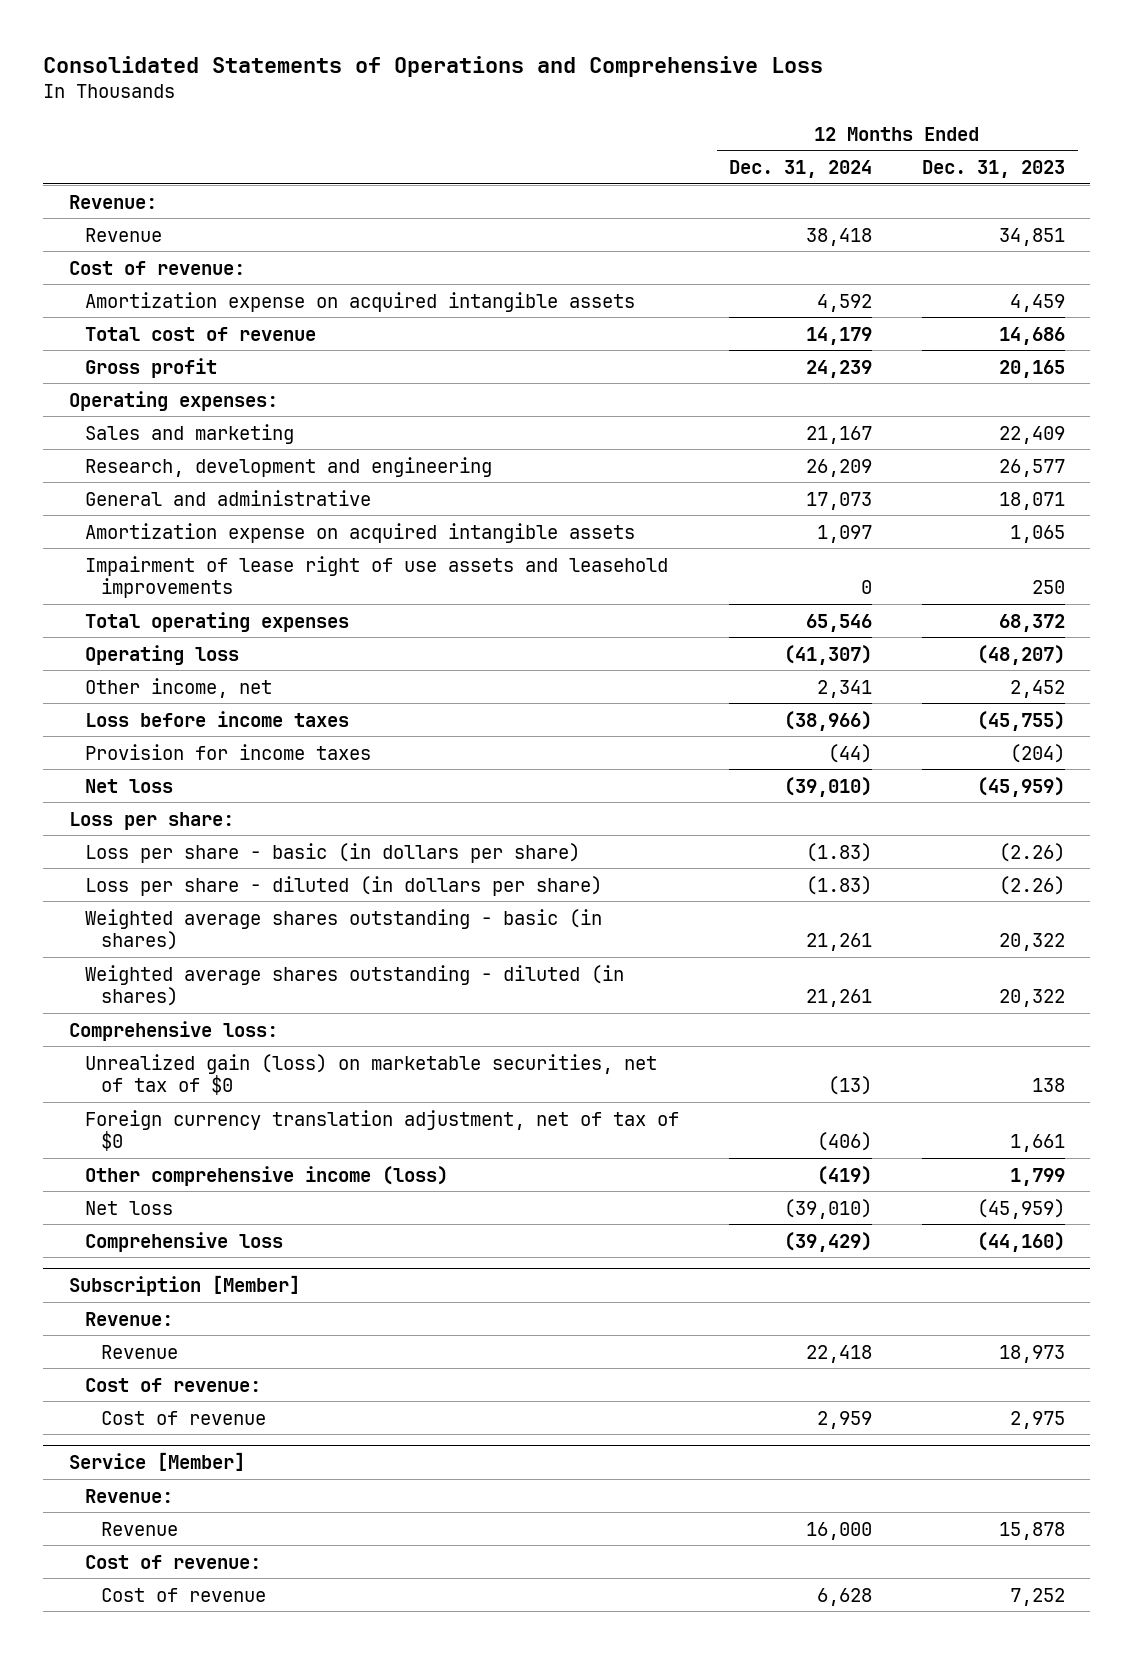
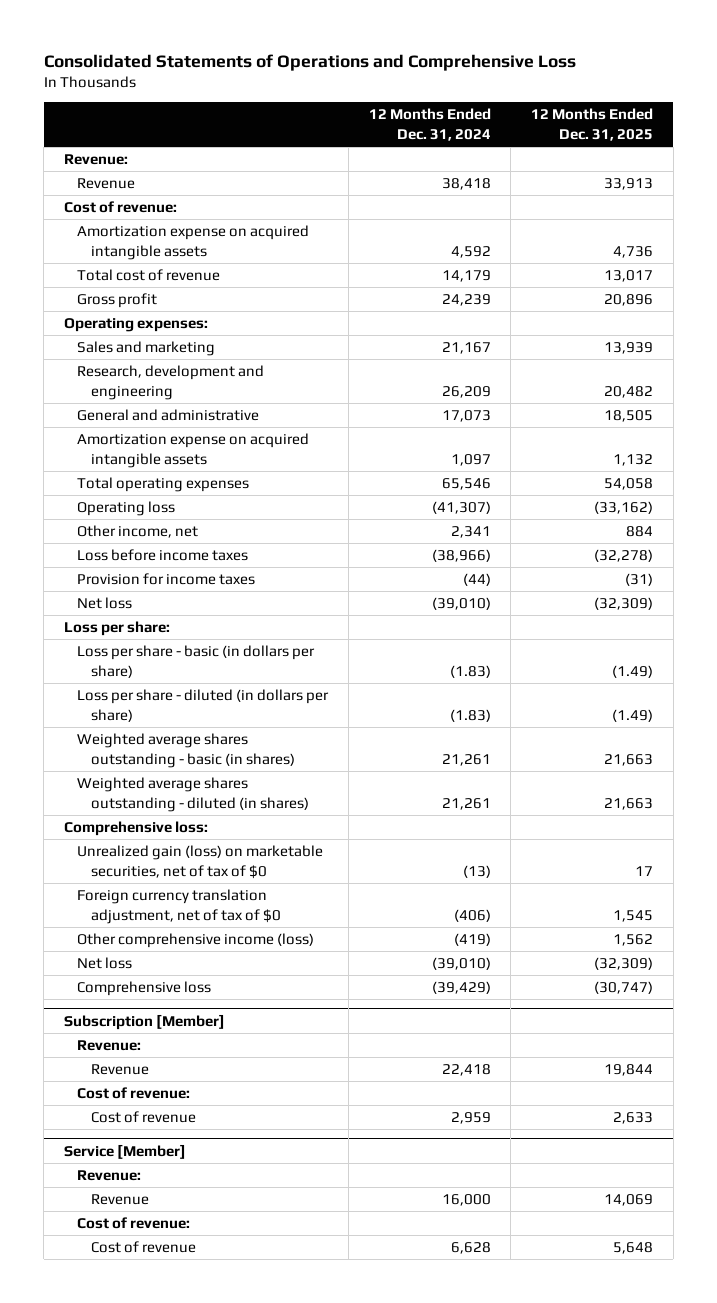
- | 12 Months Ended Dec. 31, 2024 | 12 Months Ended Dec. 31, 2023
+ | 12 Months Ended Dec. 31, 2024 | 12 Months Ended Dec. 31, 2025
- Impairment of lease right of use assets and leasehold improvements | 0 | 250

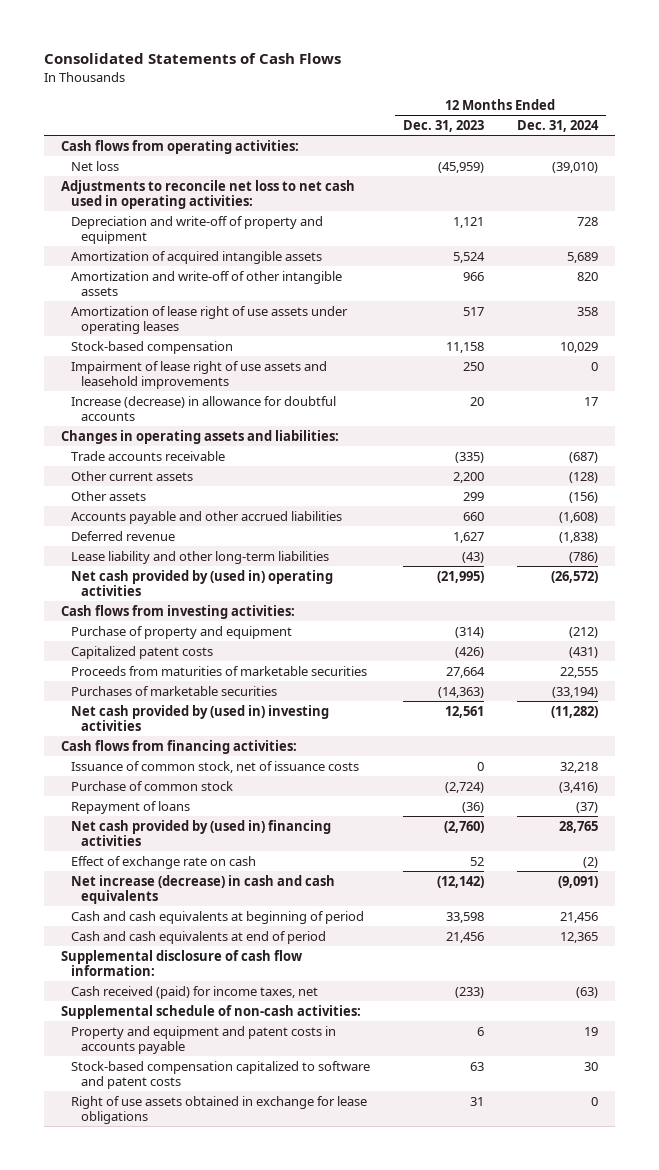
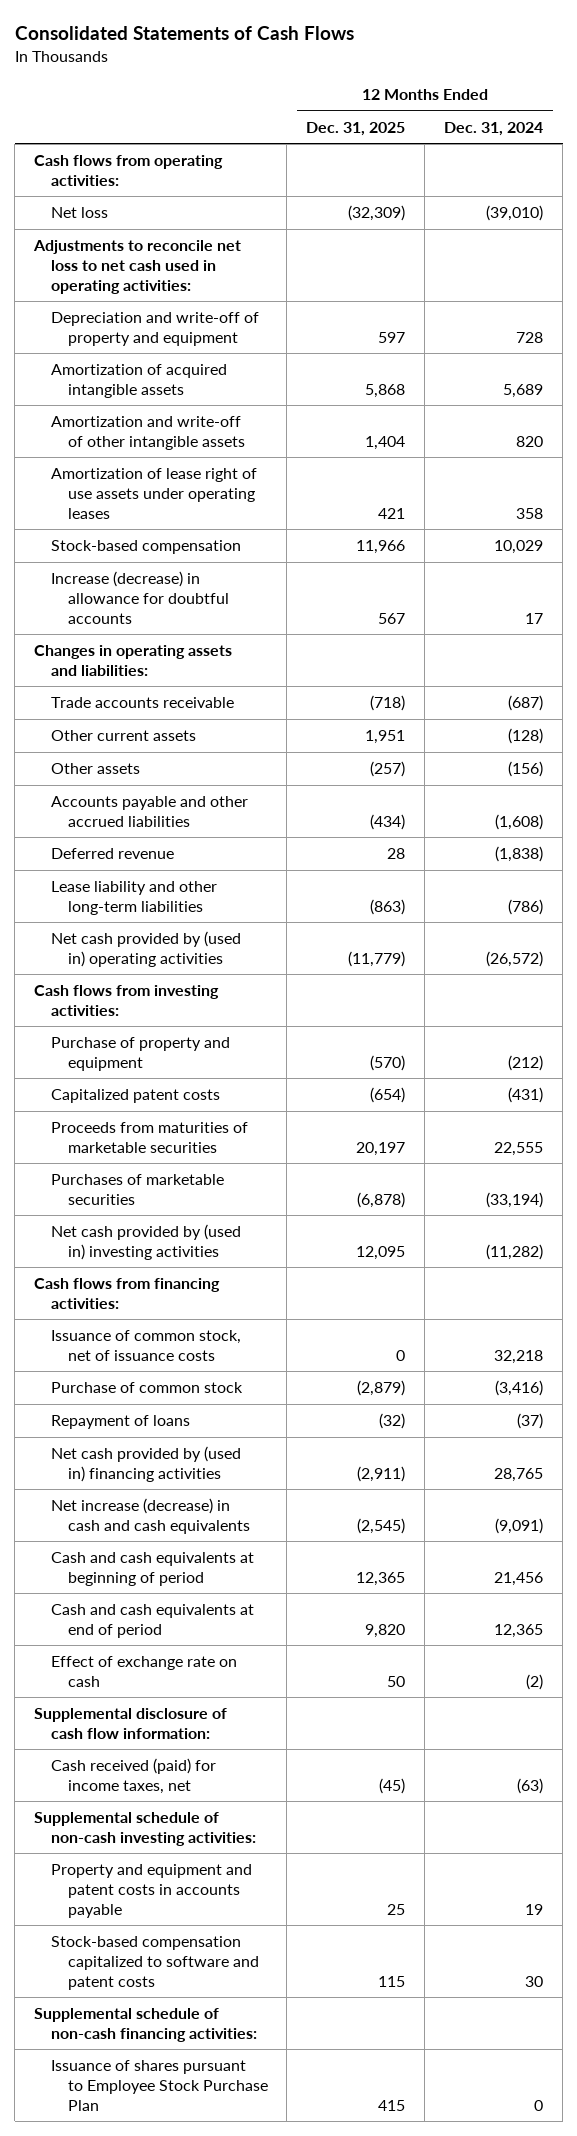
- | 12 Months Ended Dec. 31, 2023 | 12 Months Ended Dec. 31, 2024
+ | 12 Months Ended Dec. 31, 2025 | 12 Months Ended Dec. 31, 2024
- Impairment of lease right of use assets and leasehold improvements | 250 | 0
moved down: Effect of exchange rate on cash | 50 | (2)
- Supplemental schedule of non-cash activities:
+ Supplemental schedule of non-cash investing activities:
- Right of use assets obtained in exchange for lease obligations | 31 | 0
+ Supplemental schedule of non-cash financing activities:
+ Issuance of shares pursuant to Employee Stock Purchase Plan | 415 | 0

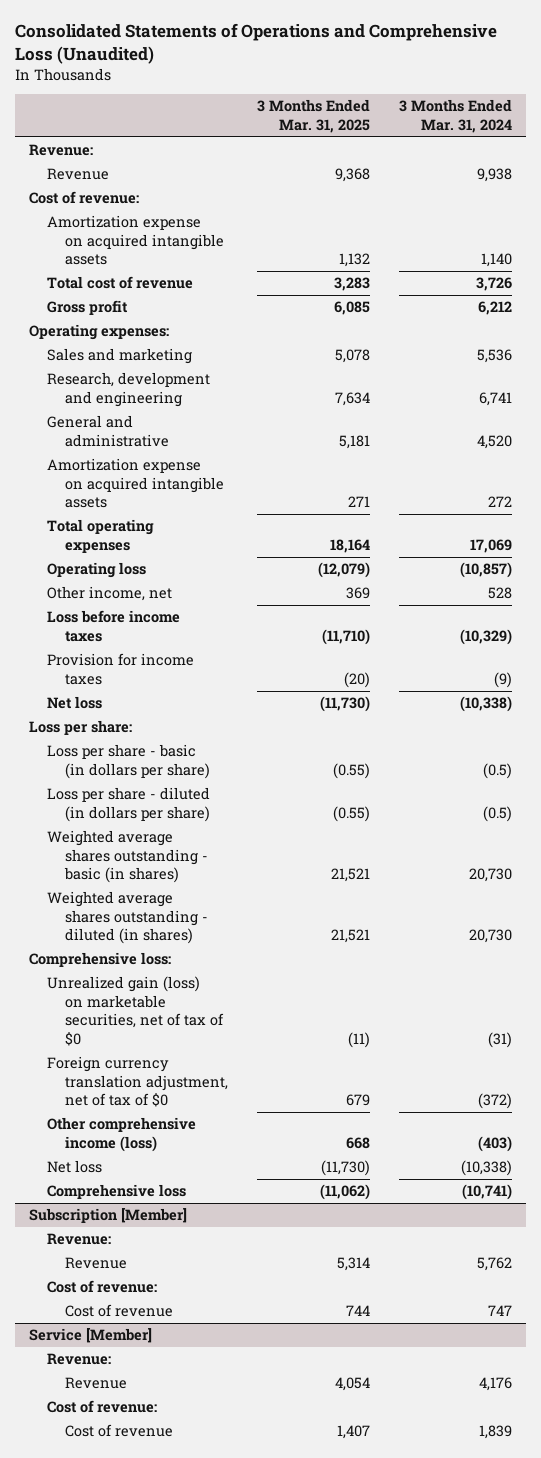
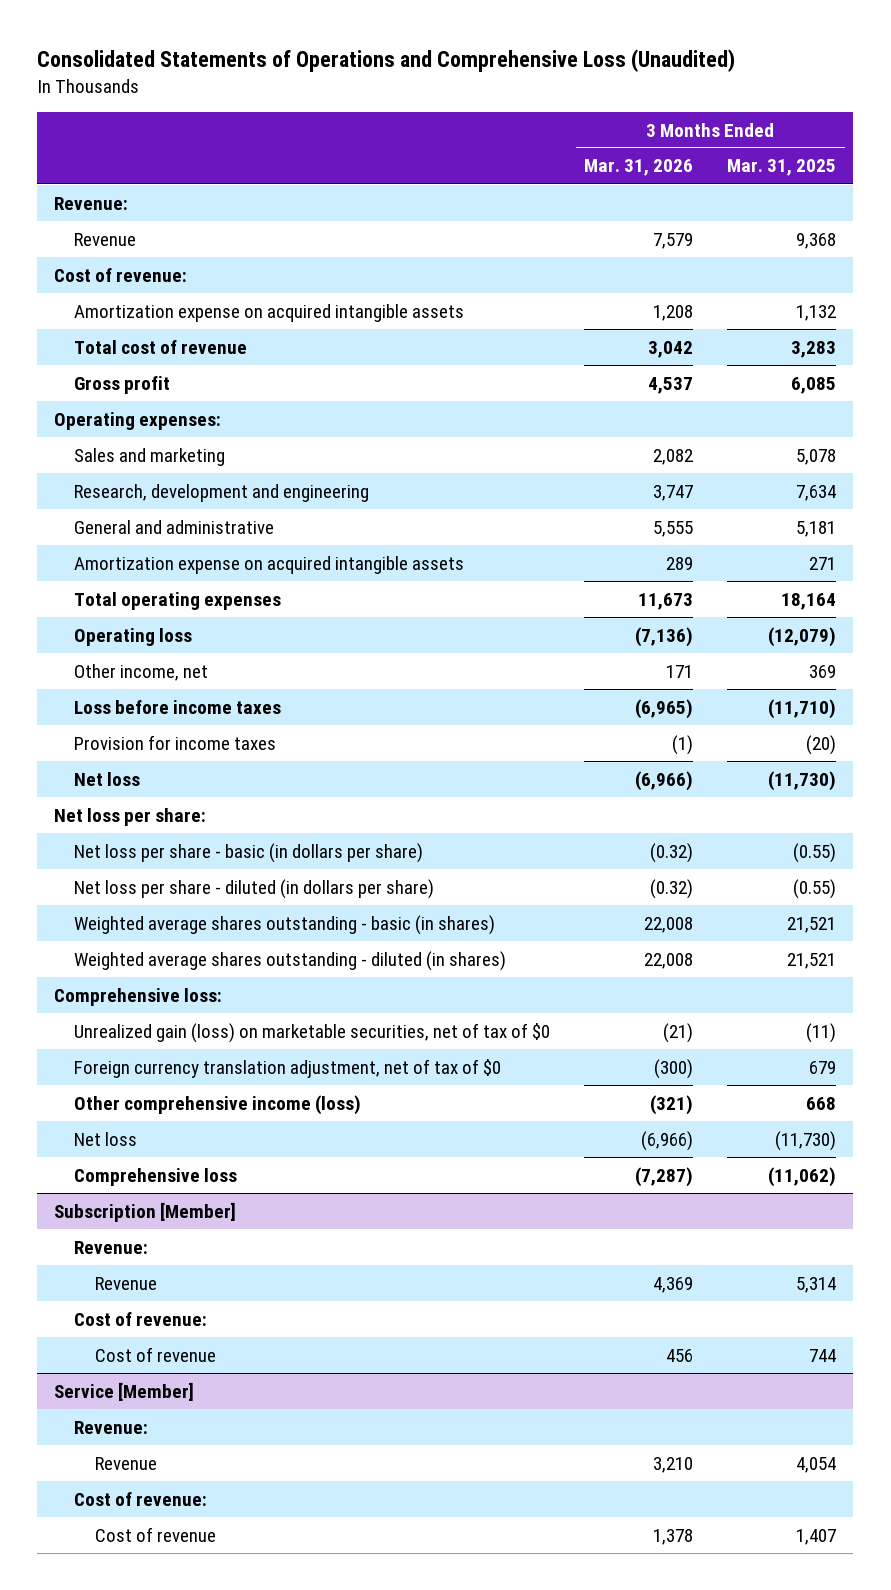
- | 3 Months Ended Mar. 31, 2025 | 3 Months Ended Mar. 31, 2024
+ | 3 Months Ended Mar. 31, 2026 | 3 Months Ended Mar. 31, 2025
- Loss per share:
- Loss per share - basic (in dollars per share) | (0.55) | (0.5)
- Loss per share - diluted (in dollars per share) | (0.55) | (0.5)
+ Net loss per share:
+ Net loss per share - basic (in dollars per share) | (0.32) | (0.55)
+ Net loss per share - diluted (in dollars per share) | (0.32) | (0.55)

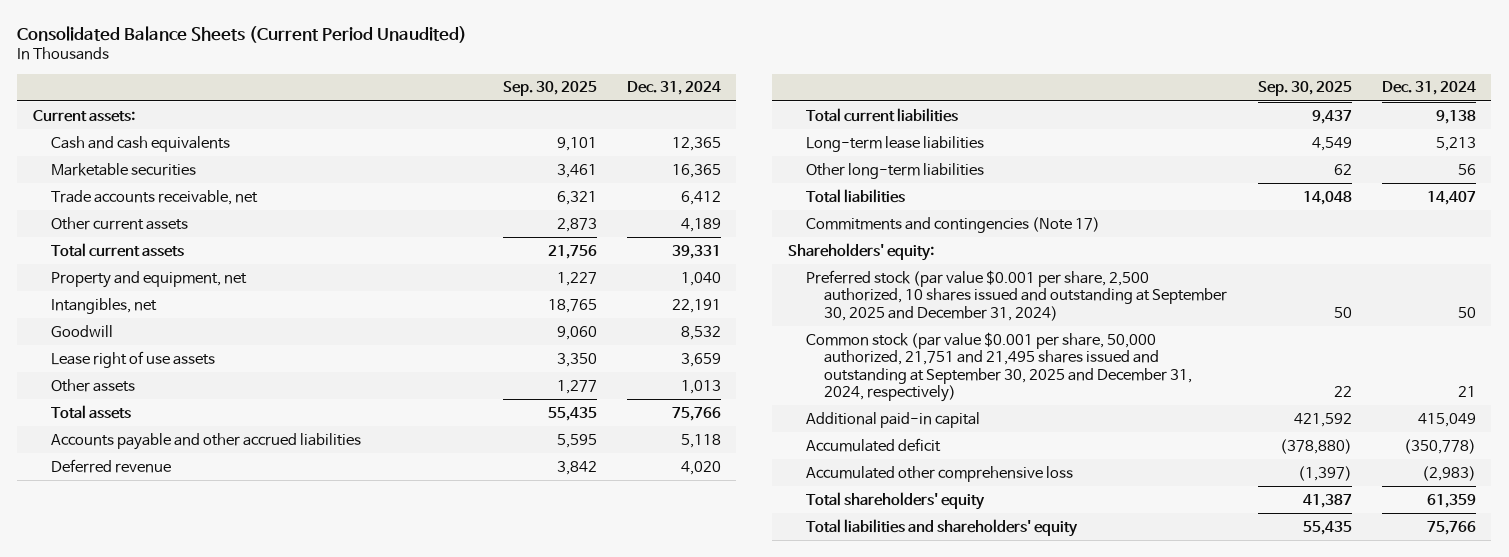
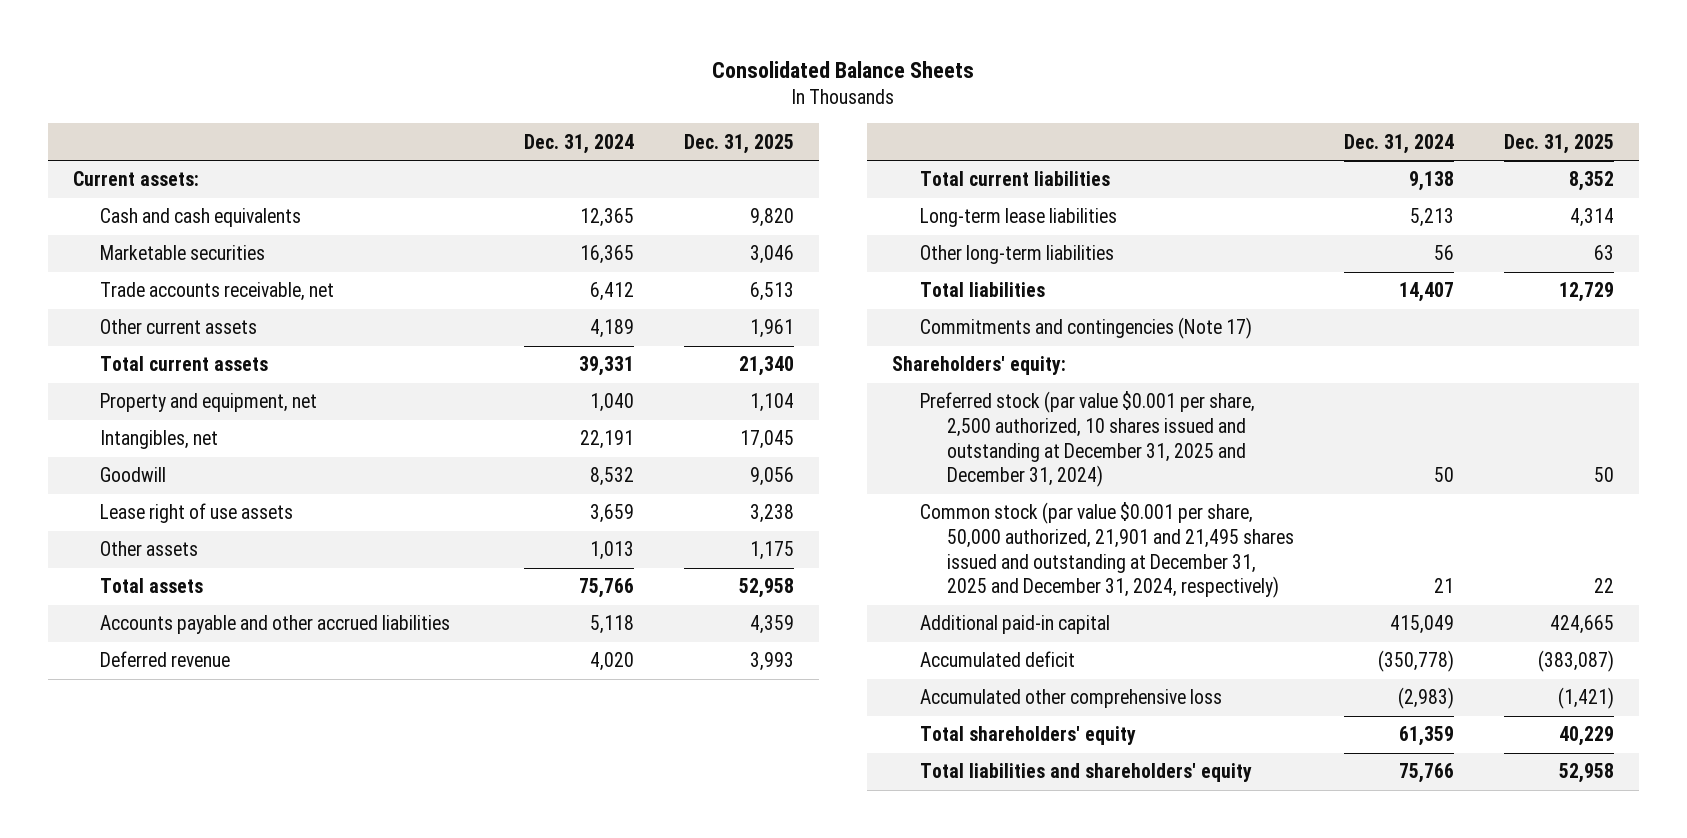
- Consolidated Balance Sheets (Current Period Unaudited)
+ Consolidated Balance Sheets
- | Sep. 30, 2025 | Dec. 31, 2024
+ | Dec. 31, 2024 | Dec. 31, 2025
- Preferred stock (par value $0.001 per share, 2,500 authorized, 10 shares issued and outstanding at September 30, 2025 and December 31, 2024) | 50 | 50
- Common stock (par value $0.001 per share, 50,000 authorized, 21,751 and 21,495 shares issued and outstanding at September 30, 2025 and December 31, 2024, respectively) | 22 | 21
+ Preferred stock (par value $0.001 per share, 2,500 authorized, 10 shares issued and outstanding at December 31, 2025 and December 31, 2024) | 50 | 50
+ Common stock (par value $0.001 per share, 50,000 authorized, 21,901 and 21,495 shares issued and outstanding at December 31, 2025 and December 31, 2024, respectively) | 21 | 22

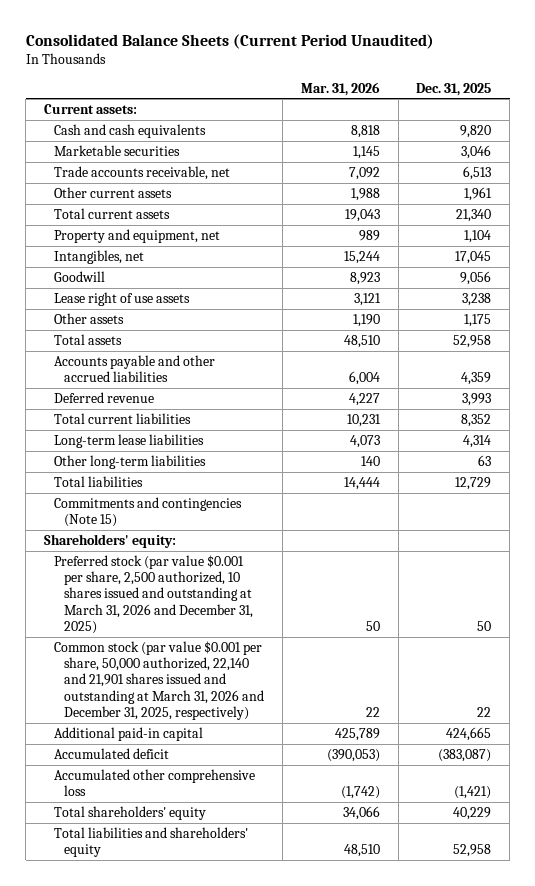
- Consolidated Balance Sheets
+ Consolidated Balance Sheets (Current Period Unaudited)
- | Dec. 31, 2024 | Dec. 31, 2025
+ | Mar. 31, 2026 | Dec. 31, 2025
- Commitments and contingencies (Note 17)
+ Commitments and contingencies (Note 15)
- Preferred stock (par value $0.001 per share, 2,500 authorized, 10 shares issued and outstanding at December 31, 2025 and December 31, 2024) | 50 | 50
- Common stock (par value $0.001 per share, 50,000 authorized, 21,901 and 21,495 shares issued and outstanding at December 31, 2025 and December 31, 2024, respectively) | 21 | 22
+ Preferred stock (par value $0.001 per share, 2,500 authorized, 10 shares issued and outstanding at March 31, 2026 and December 31, 2025) | 50 | 50
+ Common stock (par value $0.001 per share, 50,000 authorized, 22,140 and 21,901 shares issued and outstanding at March 31, 2026 and December 31, 2025, respectively) | 22 | 22

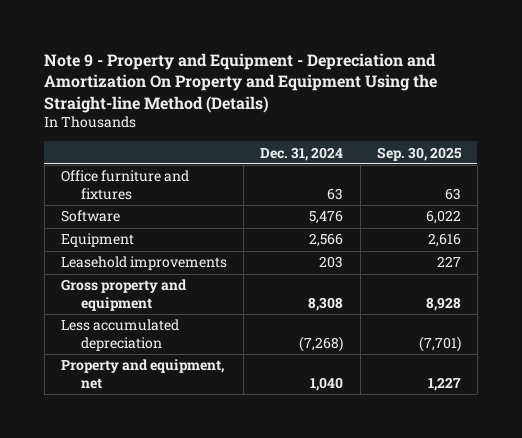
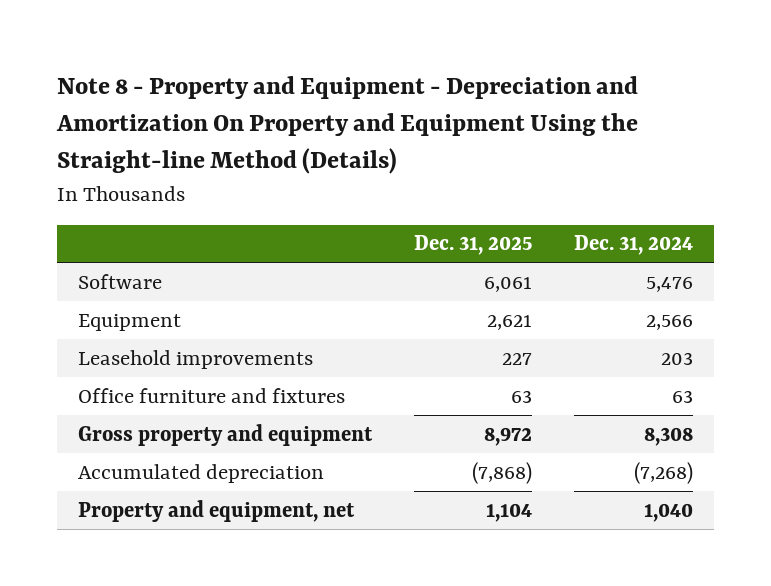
- Note 9 - Property and Equipment - Depreciation and Amortization On Property and Equipment Using the Straight-line Method (Details)
+ Note 8 - Property and Equipment - Depreciation and Amortization On Property and Equipment Using the Straight-line Method (Details)
- | Dec. 31, 2024 | Sep. 30, 2025
+ | Dec. 31, 2025 | Dec. 31, 2024
moved down: Office furniture and fixtures | 63 | 63
- Less accumulated depreciation | (7,268) | (7,701)
+ Accumulated depreciation | (7,868) | (7,268)

